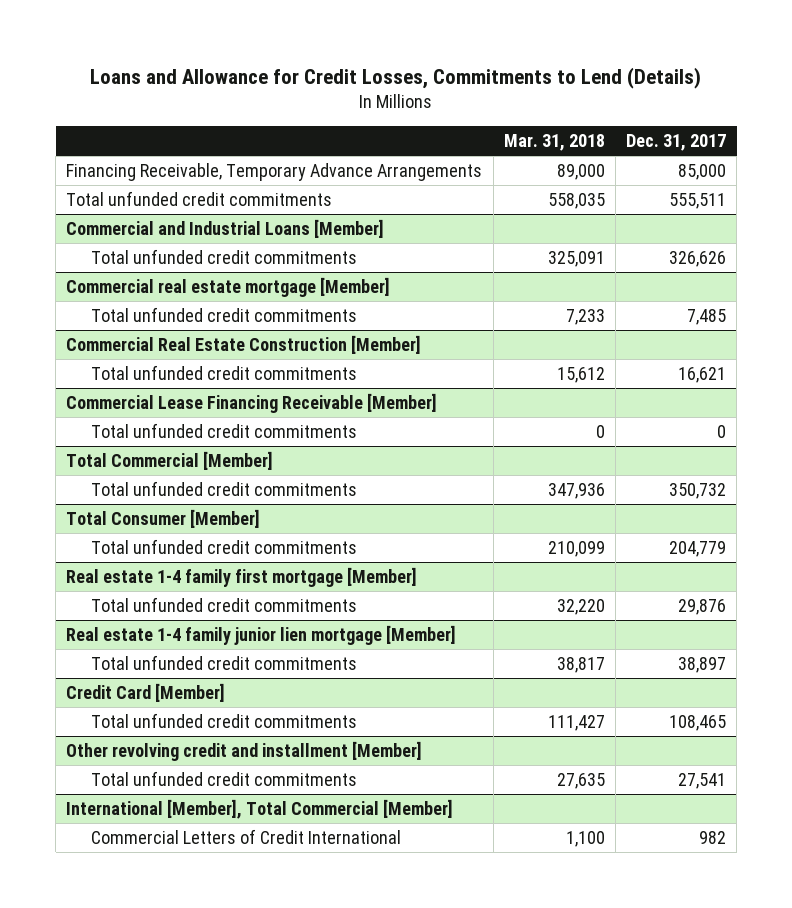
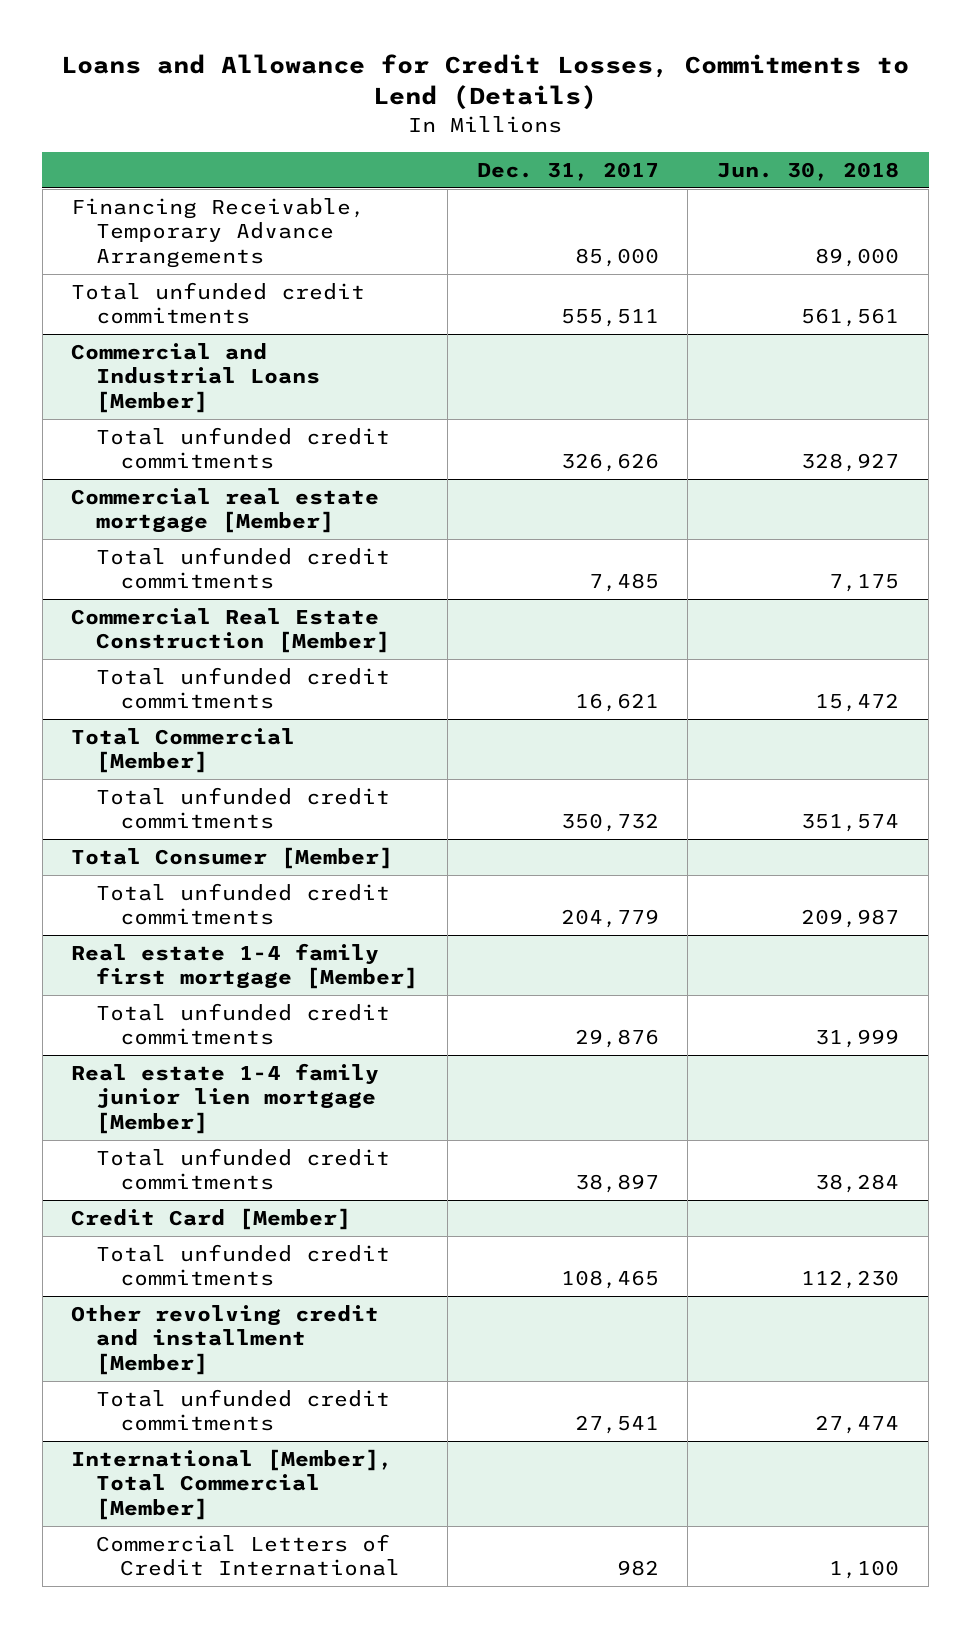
- | Mar. 31, 2018 | Dec. 31, 2017
+ | Dec. 31, 2017 | Jun. 30, 2018
- Commercial Lease Financing Receivable [Member]
- Total unfunded credit commitments | 0 | 0

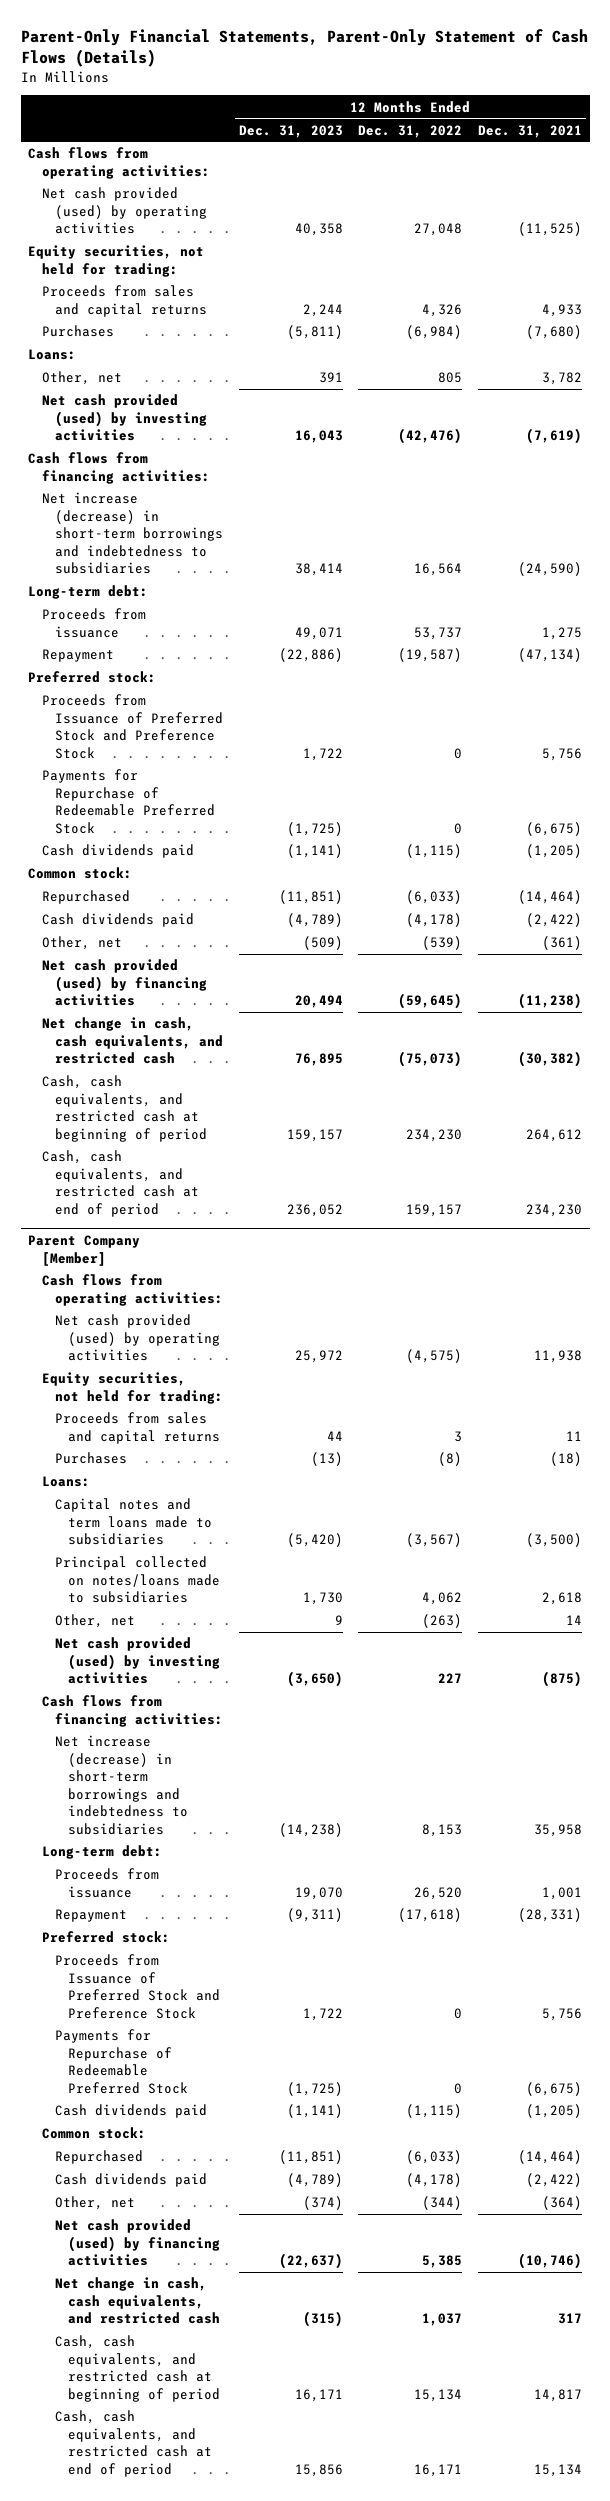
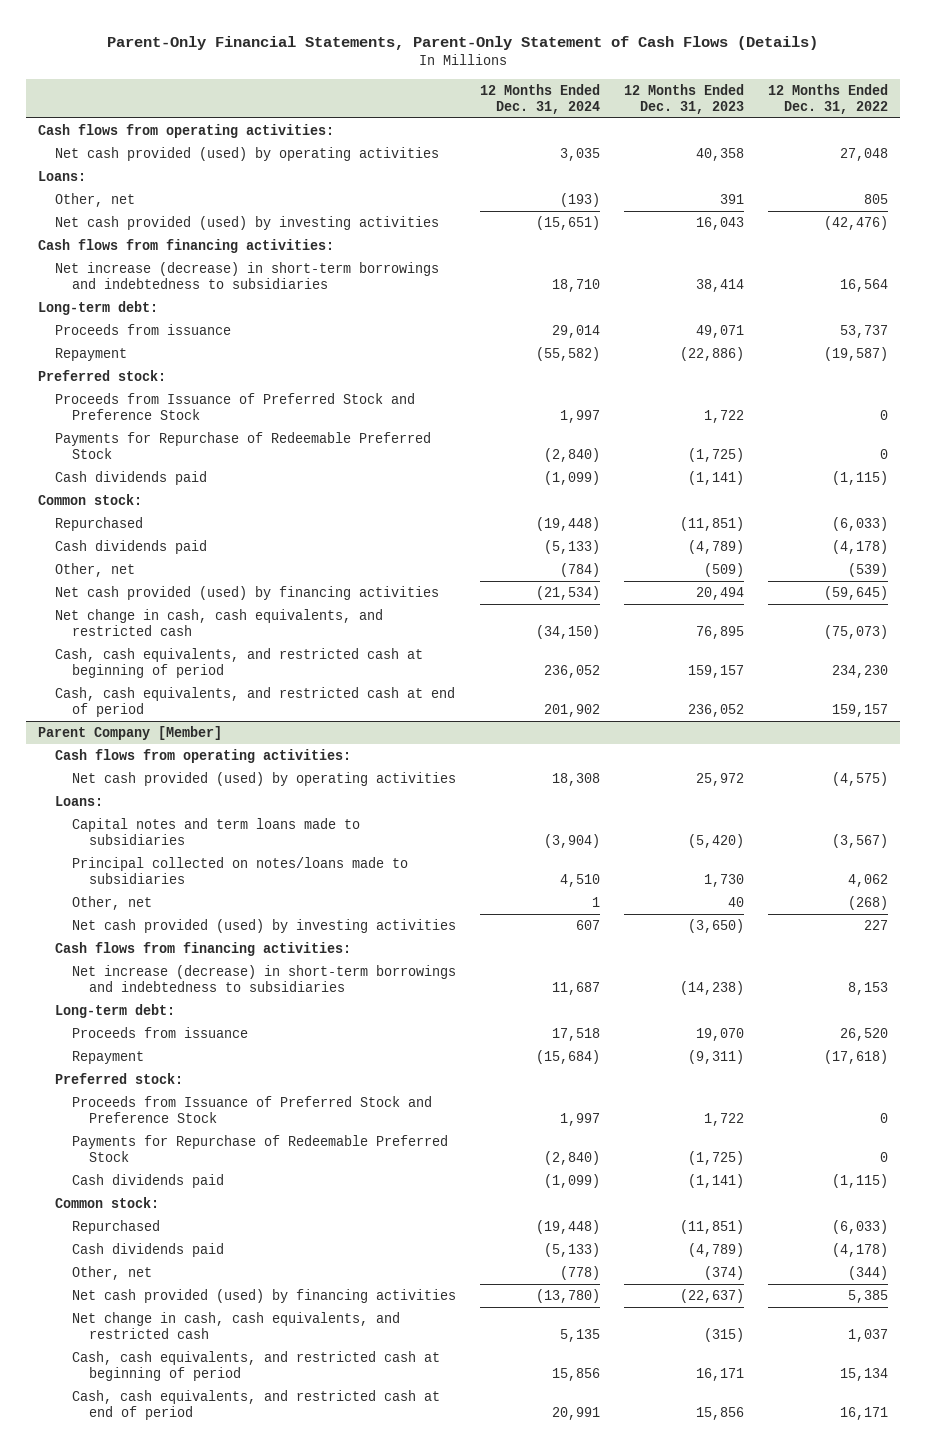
- | 12 Months Ended Dec. 31, 2023 | 12 Months Ended Dec. 31, 2022 | 12 Months Ended Dec. 31, 2021
+ | 12 Months Ended Dec. 31, 2024 | 12 Months Ended Dec. 31, 2023 | 12 Months Ended Dec. 31, 2022
- Equity securities, not held for trading:
- Proceeds from sales and capital returns | 2,244 | 4,326 | 4,933
- Purchases | (5,811) | (6,984) | (7,680)
@ Parent Company [Member]
- Equity securities, not held for trading:
- Proceeds from sales and capital returns | 44 | 3 | 11
- Purchases | (13) | (8) | (18)
- Other, net | 9 | (263) | 14
+ Other, net | 1 | 40 | (268)

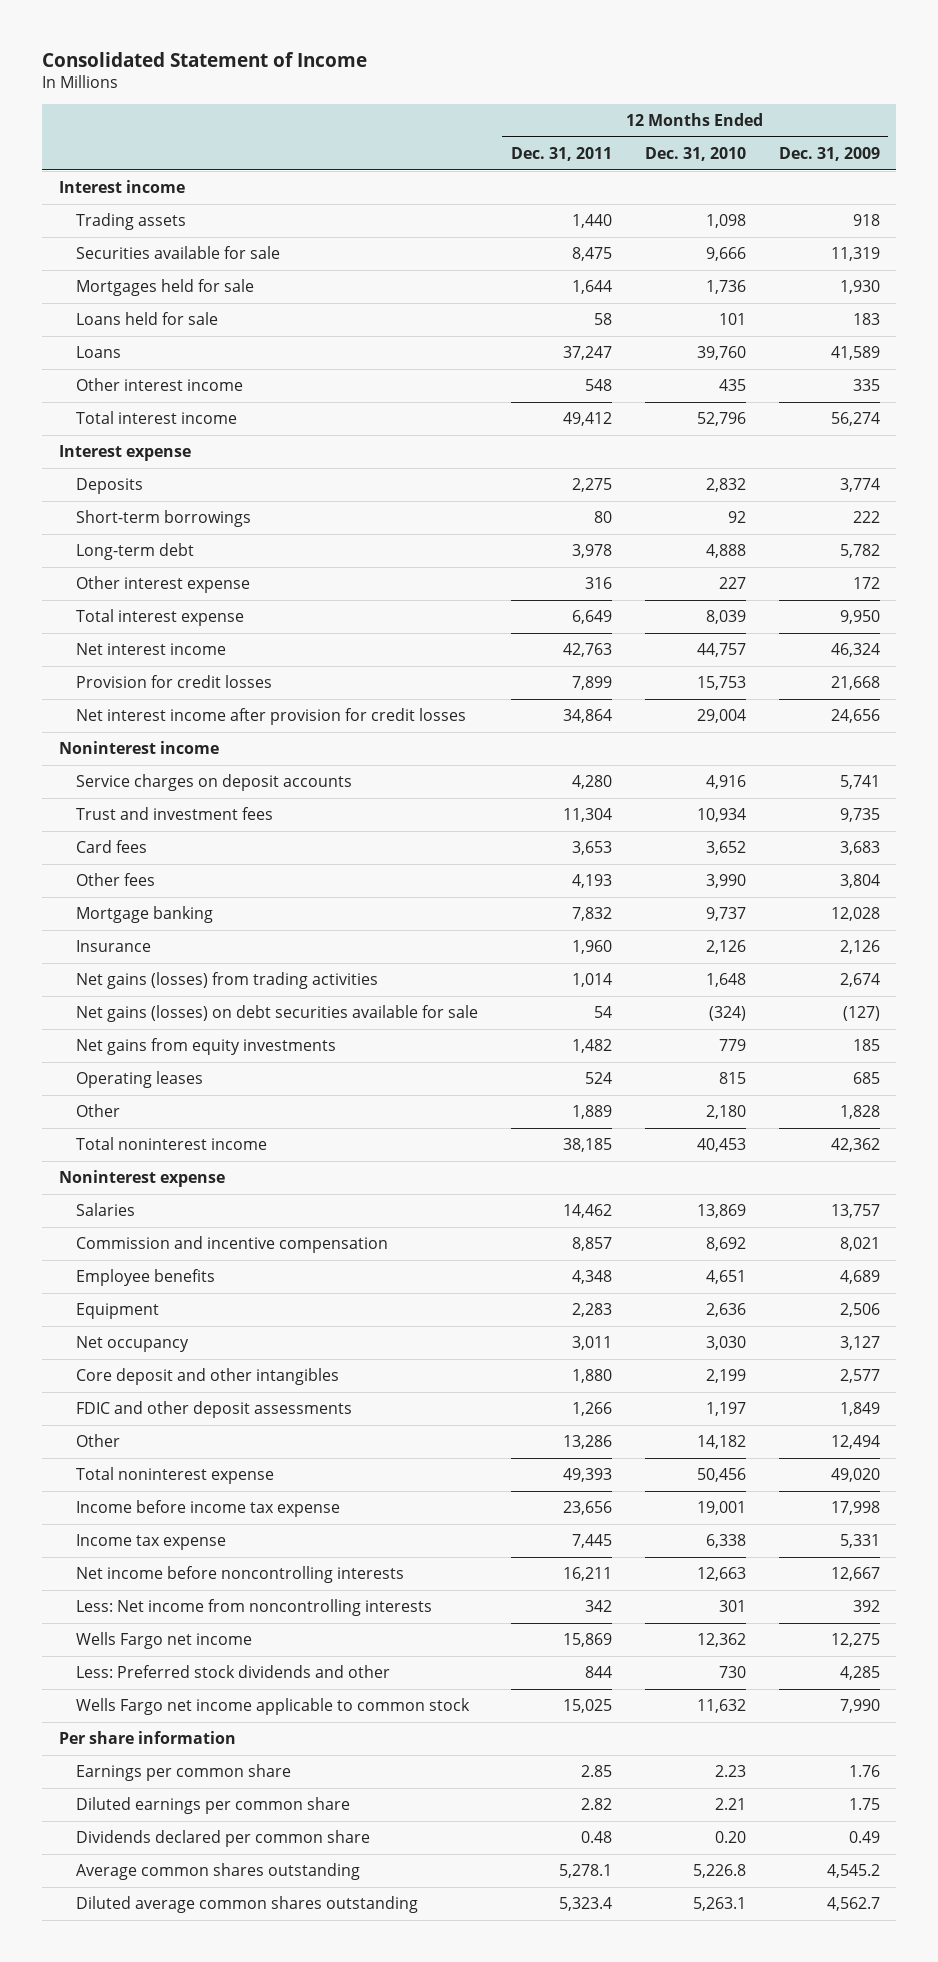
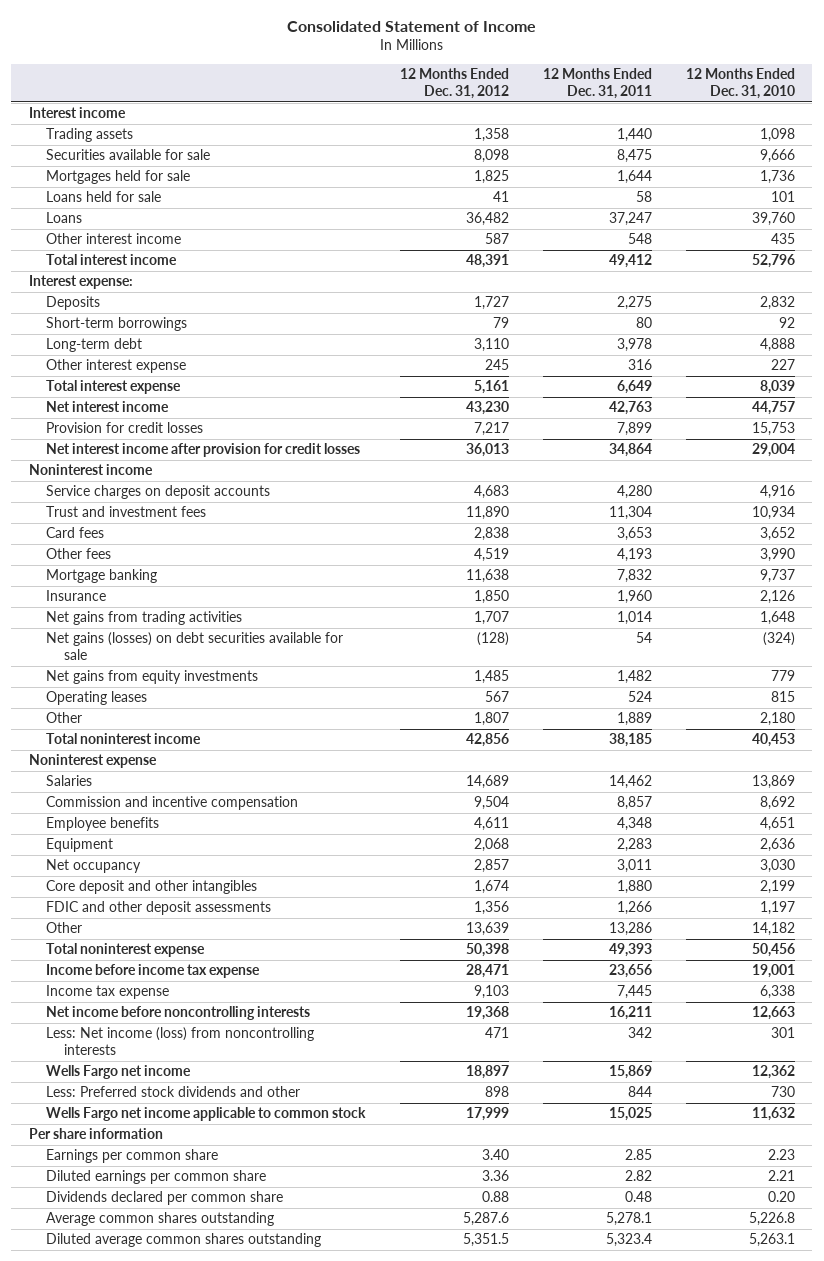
- | 12 Months Ended Dec. 31, 2011 | 12 Months Ended Dec. 31, 2010 | 12 Months Ended Dec. 31, 2009
+ | 12 Months Ended Dec. 31, 2012 | 12 Months Ended Dec. 31, 2011 | 12 Months Ended Dec. 31, 2010
- Interest expense
+ Interest expense:
- Net gains (losses) from trading activities | 1,014 | 1,648 | 2,674
+ Net gains from trading activities | 1,707 | 1,014 | 1,648
- Less: Net income from noncontrolling interests | 342 | 301 | 392
+ Less: Net income (loss) from noncontrolling interests | 471 | 342 | 301

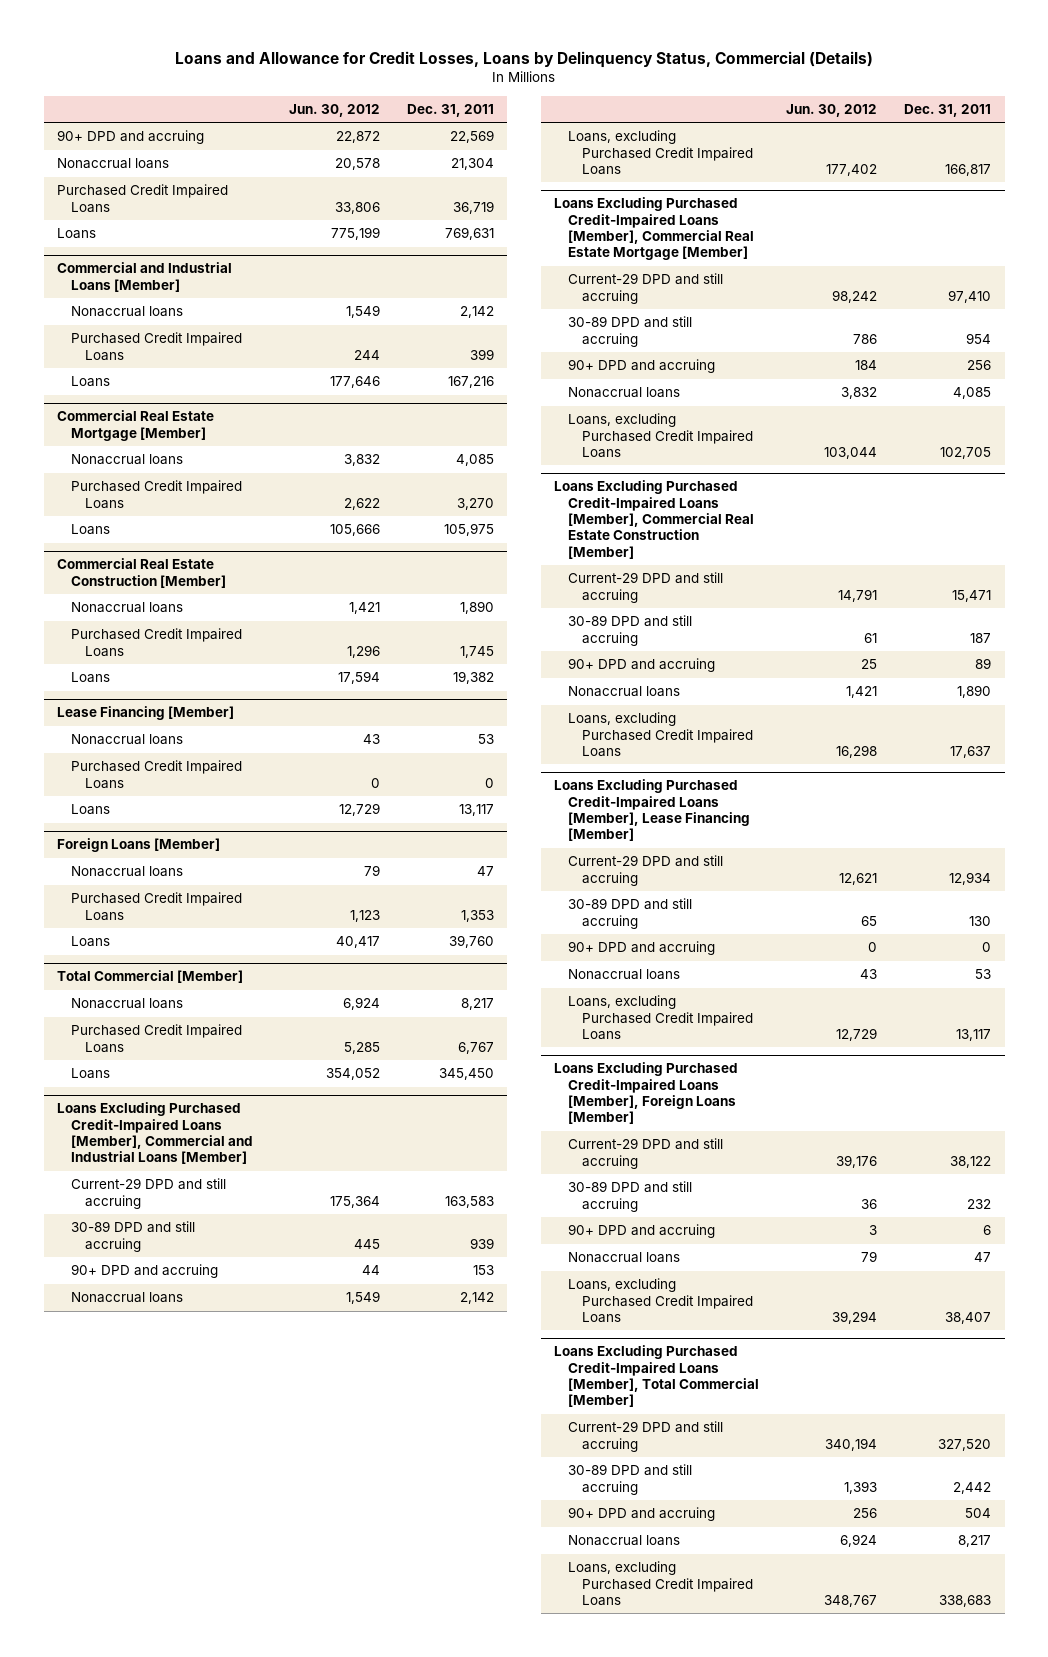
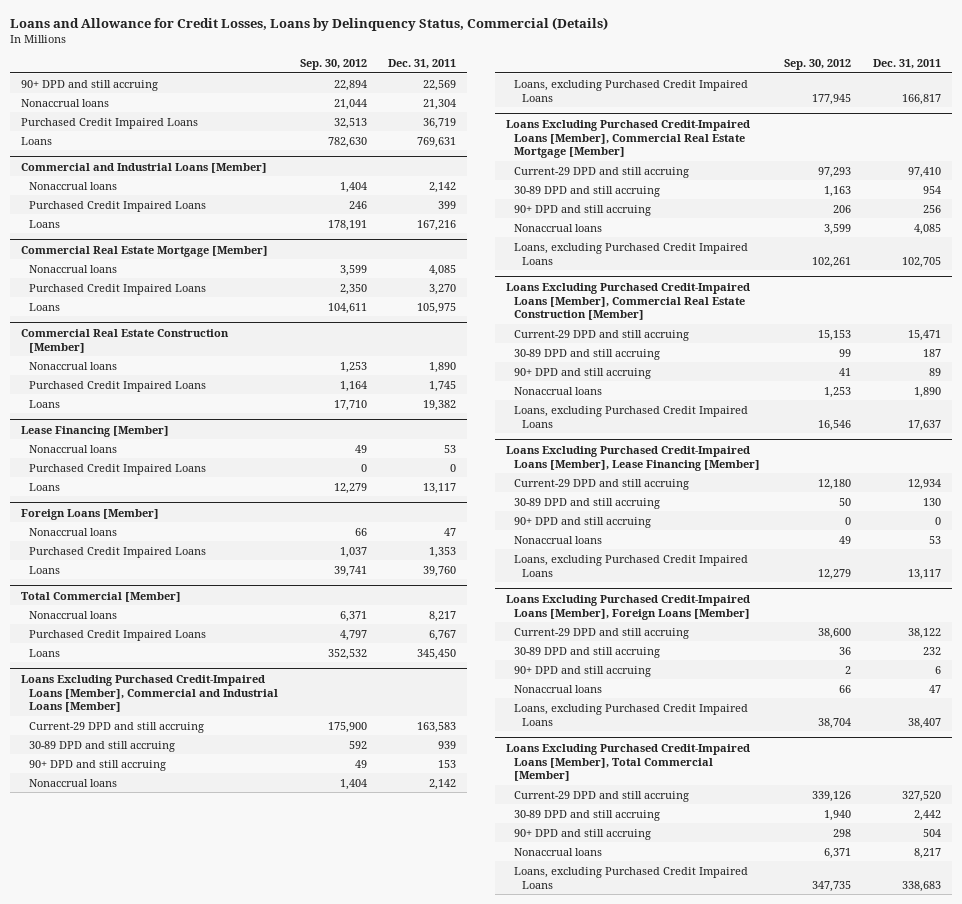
- | Jun. 30, 2012 | Dec. 31, 2011
+ | Sep. 30, 2012 | Dec. 31, 2011
- 90+ DPD and accruing | 22,872 | 22,569
+ 90+ DPD and still accruing | 22,894 | 22,569
@ Loans Excluding Purchased Credit-Impaired Loans [Member], Commercial and Industrial Loans [Member]
- 90+ DPD and accruing | 44 | 153
+ 90+ DPD and still accruing | 49 | 153
@ Loans Excluding Purchased Credit-Impaired Loans [Member], Commercial Real Estate Mortgage [Member]
- 90+ DPD and accruing | 184 | 256
+ 90+ DPD and still accruing | 206 | 256
@ Loans Excluding Purchased Credit-Impaired Loans [Member], Commercial Real Estate Construction [Member]
- 90+ DPD and accruing | 25 | 89
+ 90+ DPD and still accruing | 41 | 89
@ Loans Excluding Purchased Credit-Impaired Loans [Member], Lease Financing [Member]
- 90+ DPD and accruing | 0 | 0
+ 90+ DPD and still accruing | 0 | 0
@ Loans Excluding Purchased Credit-Impaired Loans [Member], Foreign Loans [Member]
- 90+ DPD and accruing | 3 | 6
+ 90+ DPD and still accruing | 2 | 6
@ Loans Excluding Purchased Credit-Impaired Loans [Member], Total Commercial [Member]
- 90+ DPD and accruing | 256 | 504
+ 90+ DPD and still accruing | 298 | 504

